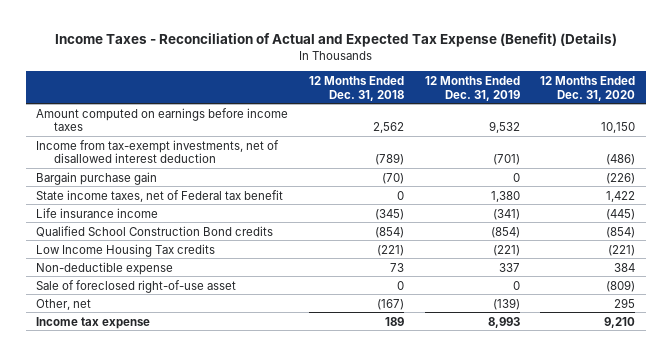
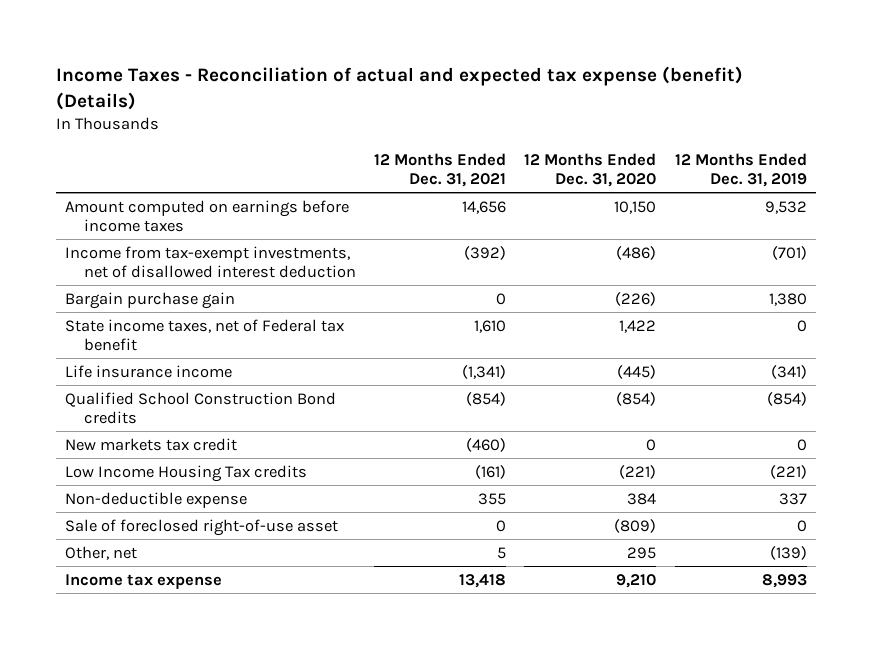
- Income Taxes - Reconciliation of Actual and Expected Tax Expense (Benefit) (Details)
+ Income Taxes - Reconciliation of actual and expected tax expense (benefit) (Details)
- | 12 Months Ended Dec. 31, 2018 | 12 Months Ended Dec. 31, 2019 | 12 Months Ended Dec. 31, 2020
+ | 12 Months Ended Dec. 31, 2021 | 12 Months Ended Dec. 31, 2020 | 12 Months Ended Dec. 31, 2019
- Bargain purchase gain | (70) | 0 | (226)
- State income taxes, net of Federal tax benefit | 0 | 1,380 | 1,422
+ Bargain purchase gain | 0 | (226) | 1,380
+ State income taxes, net of Federal tax benefit | 1,610 | 1,422 | 0
+ New markets tax credit | (460) | 0 | 0

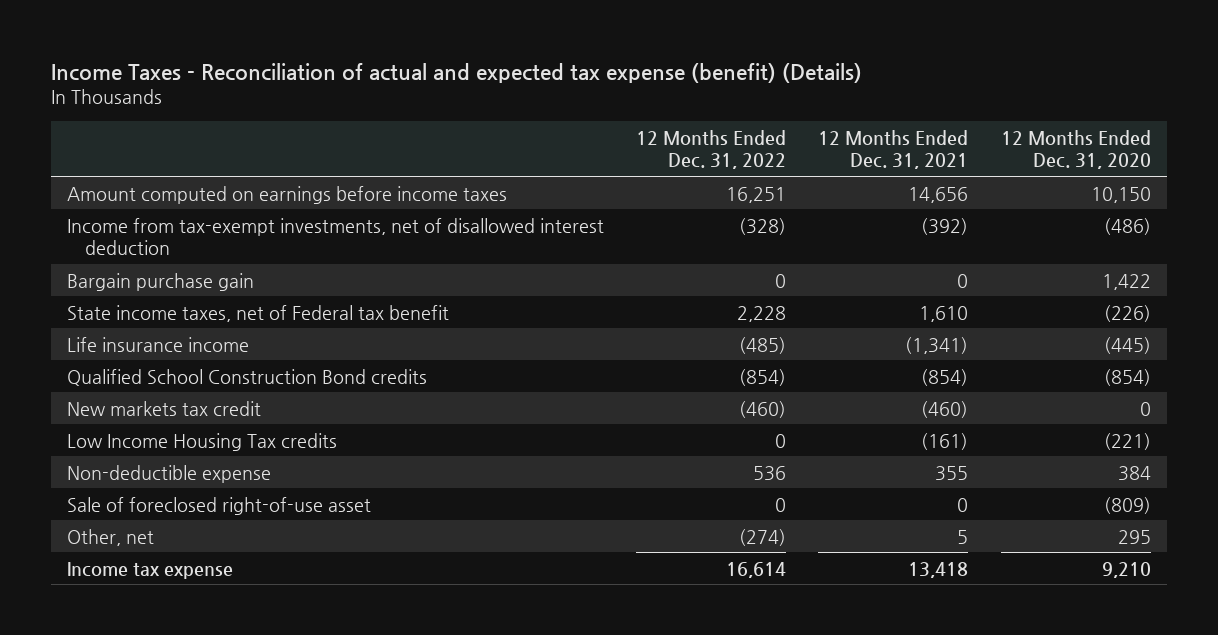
- | 12 Months Ended Dec. 31, 2021 | 12 Months Ended Dec. 31, 2020 | 12 Months Ended Dec. 31, 2019
+ | 12 Months Ended Dec. 31, 2022 | 12 Months Ended Dec. 31, 2021 | 12 Months Ended Dec. 31, 2020
- Bargain purchase gain | 0 | (226) | 1,380
- State income taxes, net of Federal tax benefit | 1,610 | 1,422 | 0
+ Bargain purchase gain | 0 | 0 | 1,422
+ State income taxes, net of Federal tax benefit | 2,228 | 1,610 | (226)

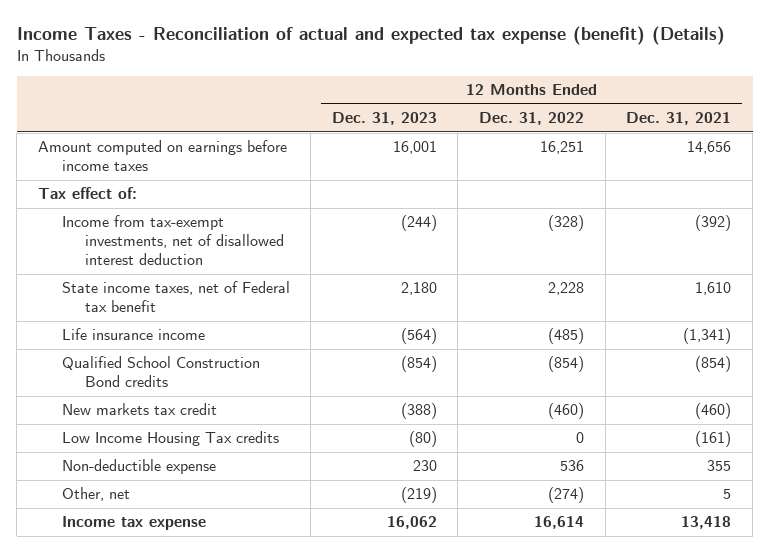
- | 12 Months Ended Dec. 31, 2022 | 12 Months Ended Dec. 31, 2021 | 12 Months Ended Dec. 31, 2020
+ | 12 Months Ended Dec. 31, 2023 | 12 Months Ended Dec. 31, 2022 | 12 Months Ended Dec. 31, 2021
+ Tax effect of:
- Bargain purchase gain | 0 | 0 | 1,422
- Sale of foreclosed right-of-use asset | 0 | 0 | (809)

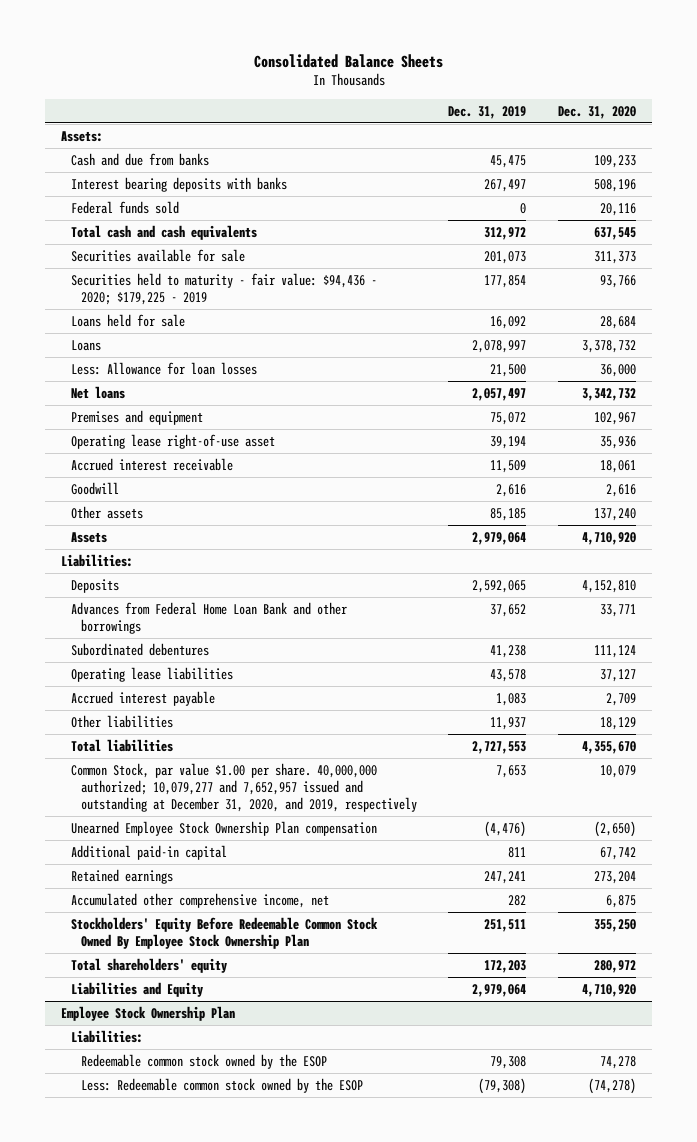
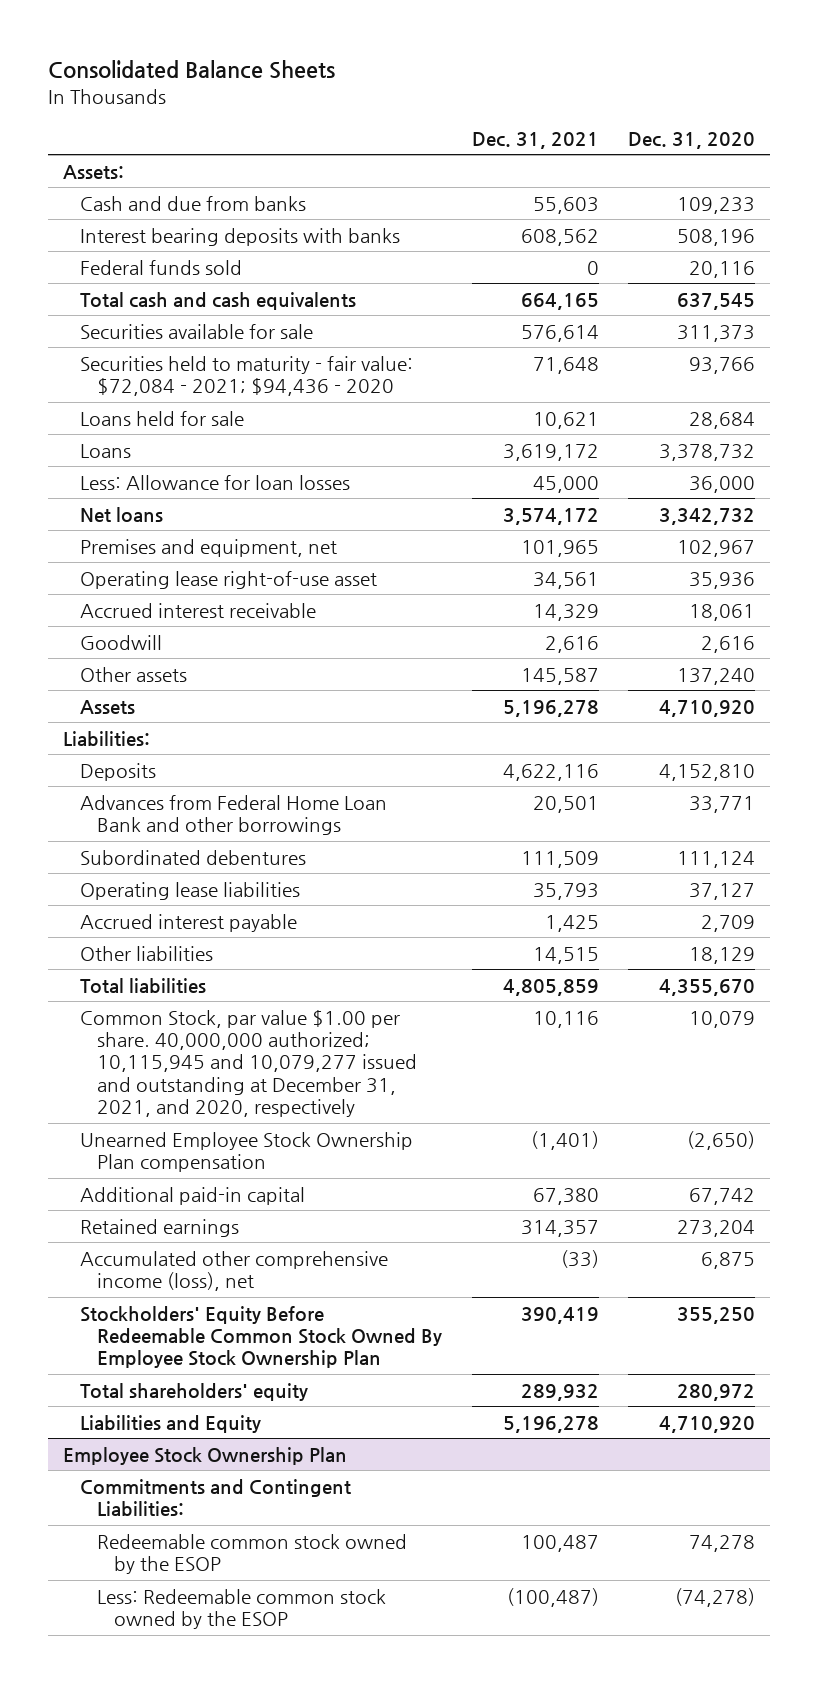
- | Dec. 31, 2019 | Dec. 31, 2020
+ | Dec. 31, 2021 | Dec. 31, 2020
- Securities held to maturity - fair value: $94,436 - 2020; $179,225 - 2019 | 177,854 | 93,766
+ Securities held to maturity - fair value: $72,084 - 2021; $94,436 - 2020 | 71,648 | 93,766
- Premises and equipment | 75,072 | 102,967
+ Premises and equipment, net | 101,965 | 102,967
- Common Stock, par value $1.00 per share. 40,000,000 authorized; 10,079,277 and 7,652,957 issued and outstanding at December 31, 2020, and 2019, respectively | 7,653 | 10,079
+ Common Stock, par value $1.00 per share. 40,000,000 authorized; 10,115,945 and 10,079,277 issued and outstanding at December 31, 2021, and 2020, respectively | 10,116 | 10,079
- Accumulated other comprehensive income, net | 282 | 6,875
+ Accumulated other comprehensive income (loss), net | (33) | 6,875
@ Employee Stock Ownership Plan
- Liabilities:
+ Commitments and Contingent Liabilities:

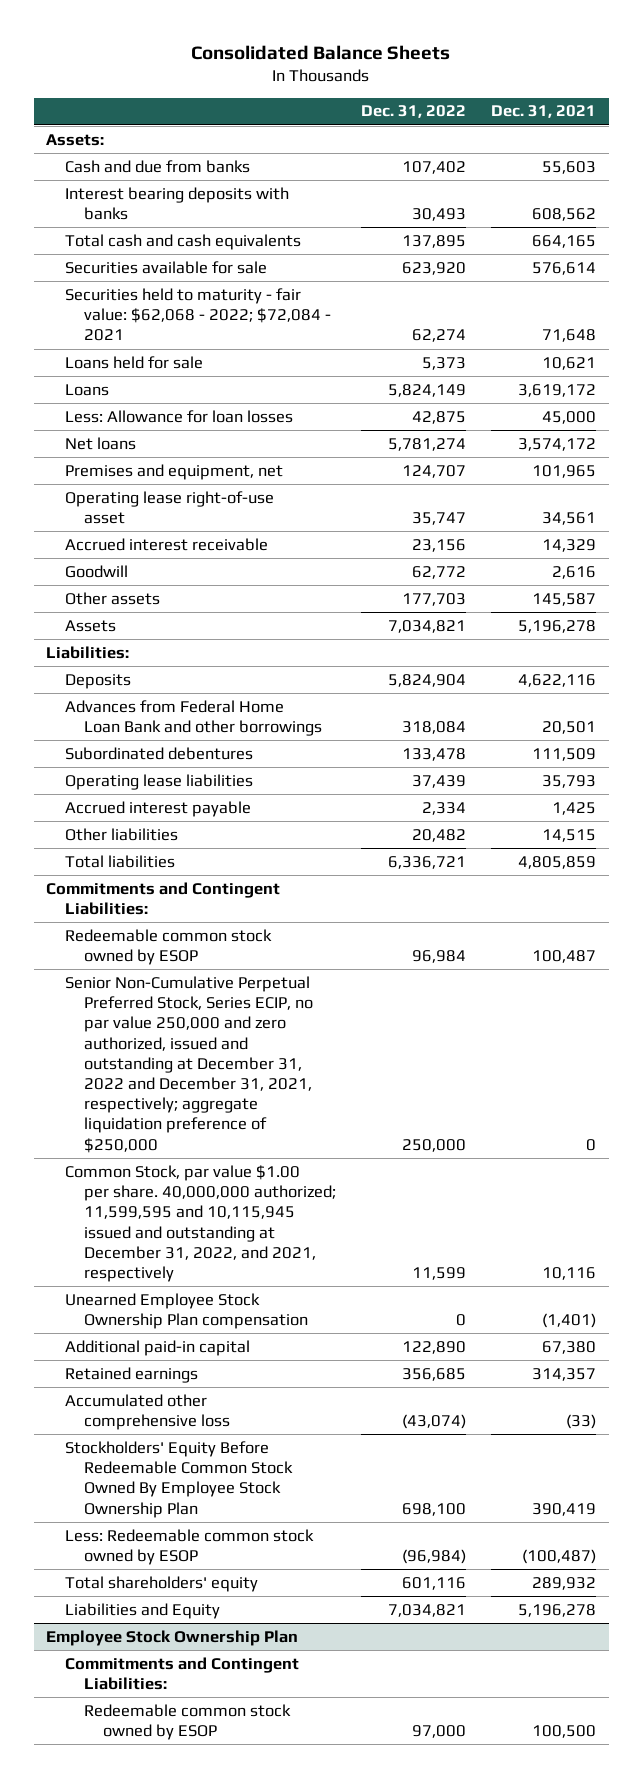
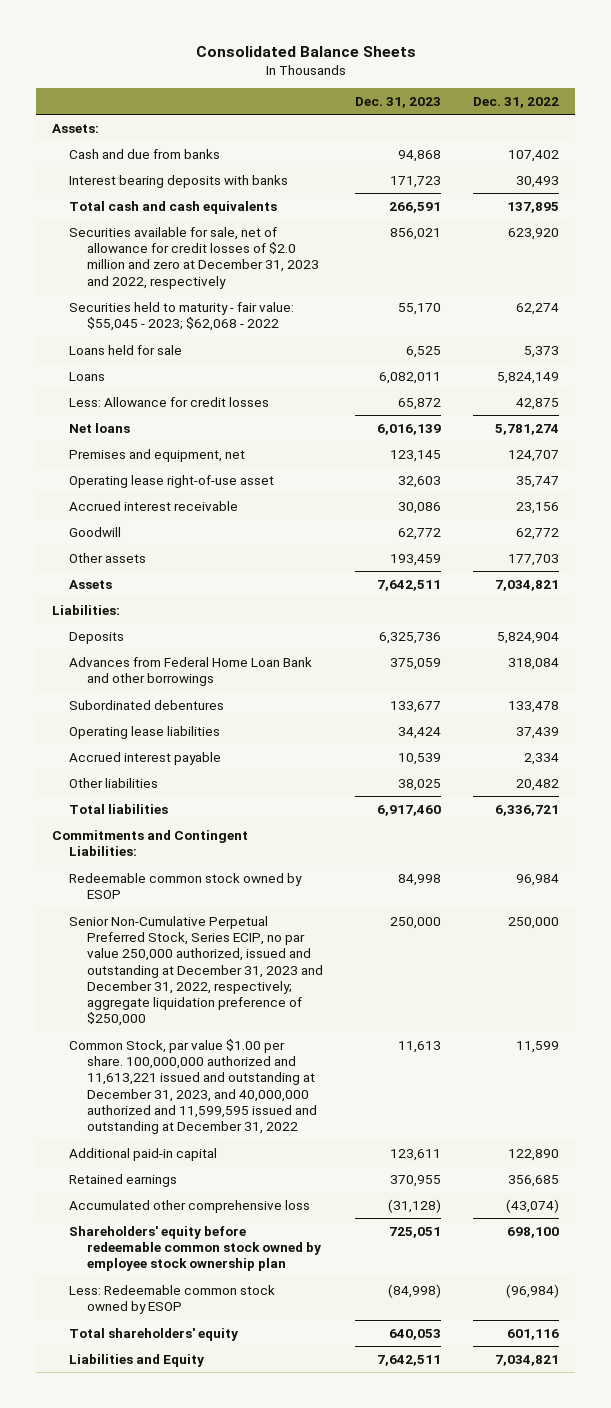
- | Dec. 31, 2022 | Dec. 31, 2021
+ | Dec. 31, 2023 | Dec. 31, 2022
- Securities available for sale | 623,920 | 576,614
- Securities held to maturity - fair value: $62,068 - 2022; $72,084 - 2021 | 62,274 | 71,648
+ Securities available for sale, net of allowance for credit losses of $2.0 million and zero at December 31, 2023 and 2022, respectively | 856,021 | 623,920
+ Securities held to maturity - fair value: $55,045 - 2023; $62,068 - 2022 | 55,170 | 62,274
- Less: Allowance for loan losses | 42,875 | 45,000
+ Less: Allowance for credit losses | 65,872 | 42,875
- Senior Non-Cumulative Perpetual Preferred Stock, Series ECIP, no par value 250,000 and zero authorized, issued and outstanding at December 31, 2022 and December 31, 2021, respectively; aggregate liquidation preference of $250,000 | 250,000 | 0
- Common Stock, par value $1.00 per share. 40,000,000 authorized; 11,599,595 and 10,115,945 issued and outstanding at December 31, 2022, and 2021, respectively | 11,599 | 10,116
- Unearned Employee Stock Ownership Plan compensation | 0 | (1,401)
+ Senior Non-Cumulative Perpetual Preferred Stock, Series ECIP, no par value 250,000 authorized, issued and outstanding at December 31, 2023 and December 31, 2022, respectively; aggregate liquidation preference of $250,000 | 250,000 | 250,000
+ Common Stock, par value $1.00 per share. 100,000,000 authorized and 11,613,221 issued and outstanding at December 31, 2023, and 40,000,000 authorized and 11,599,595 issued and outstanding at December 31, 2022 | 11,613 | 11,599
- Stockholders' Equity Before Redeemable Common Stock Owned By Employee Stock Ownership Plan | 698,100 | 390,419
+ Shareholders' equity before redeemable common stock owned by employee stock ownership plan | 725,051 | 698,100
- Employee Stock Ownership Plan
- Commitments and Contingent Liabilities:
- Redeemable common stock owned by ESOP | 97,000 | 100,500

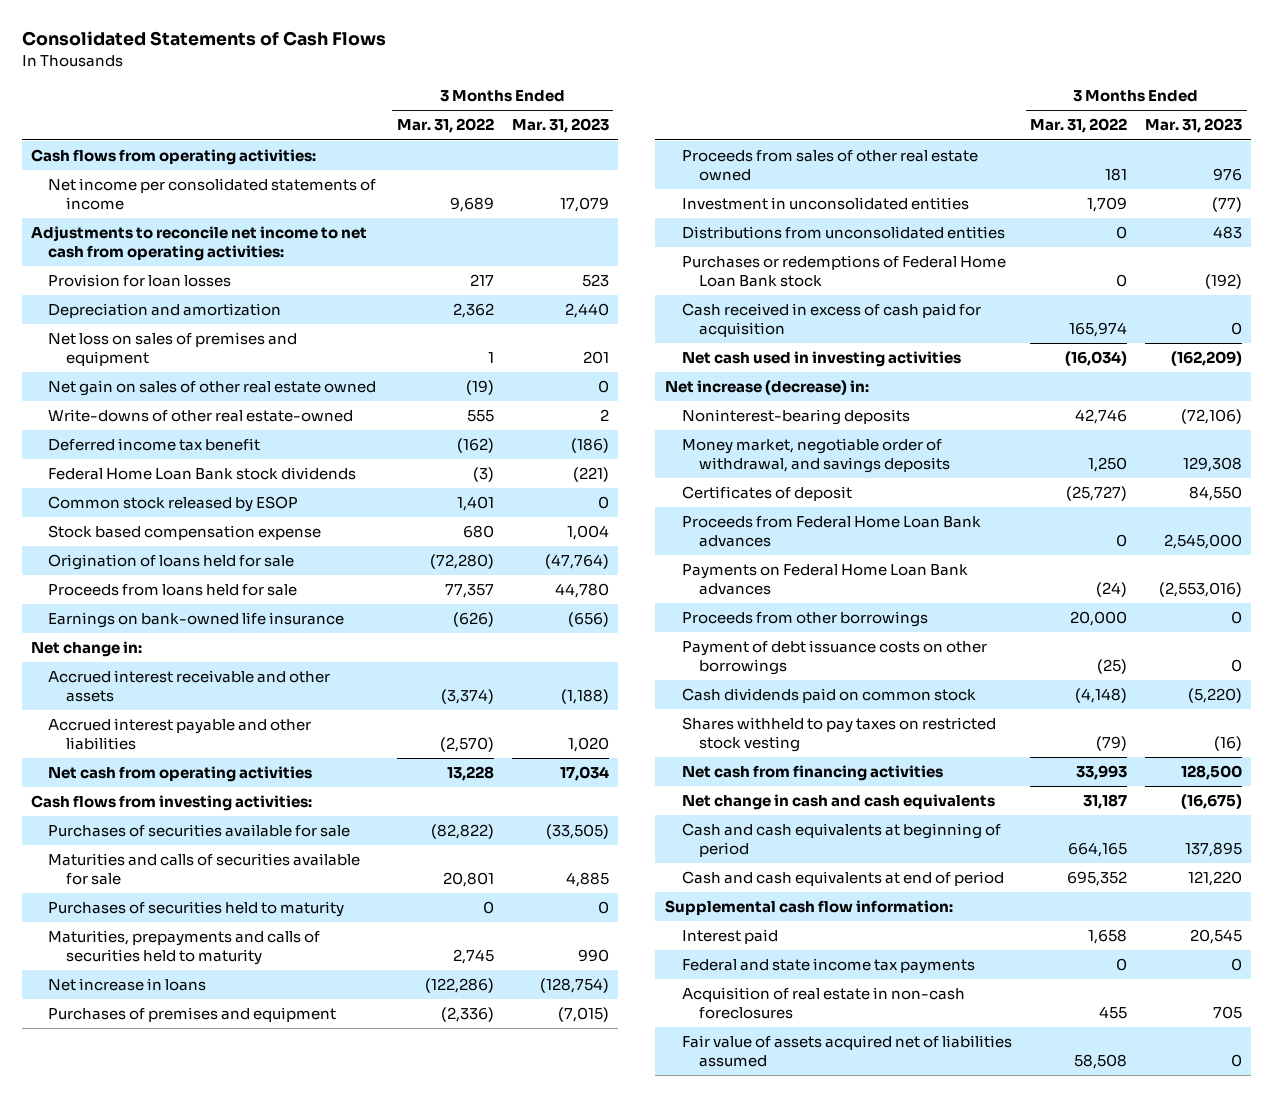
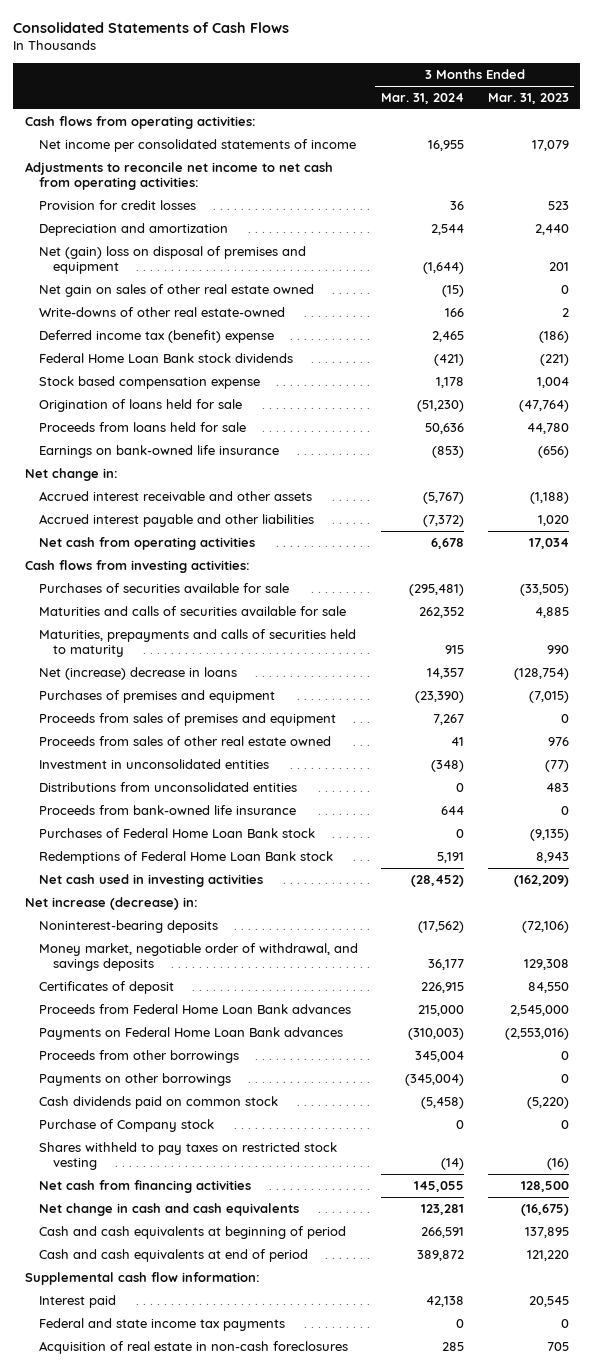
- | 3 Months Ended Mar. 31, 2022 | 3 Months Ended Mar. 31, 2023
+ | 3 Months Ended Mar. 31, 2024 | 3 Months Ended Mar. 31, 2023
- Provision for loan losses | 217 | 523
+ Provision for credit losses | 36 | 523
- Net loss on sales of premises and equipment | 1 | 201
+ Net (gain) loss on disposal of premises and equipment | (1,644) | 201
- Deferred income tax benefit | (162) | (186)
+ Deferred income tax (benefit) expense | 2,465 | (186)
- Common stock released by ESOP | 1,401 | 0
- Purchases of securities held to maturity | 0 | 0
- Net increase in loans | (122,286) | (128,754)
+ Net (increase) decrease in loans | 14,357 | (128,754)
+ Proceeds from sales of premises and equipment | 7,267 | 0
- Purchases or redemptions of Federal Home Loan Bank stock | 0 | (192)
- Cash received in excess of cash paid for acquisition | 165,974 | 0
+ Proceeds from bank-owned life insurance | 644 | 0
+ Purchases of Federal Home Loan Bank stock | 0 | (9,135)
+ Redemptions of Federal Home Loan Bank stock | 5,191 | 8,943
- Payment of debt issuance costs on other borrowings | (25) | 0
+ Payments on other borrowings | (345,004) | 0
+ Purchase of Company stock | 0 | 0
- Fair value of assets acquired net of liabilities assumed | 58,508 | 0

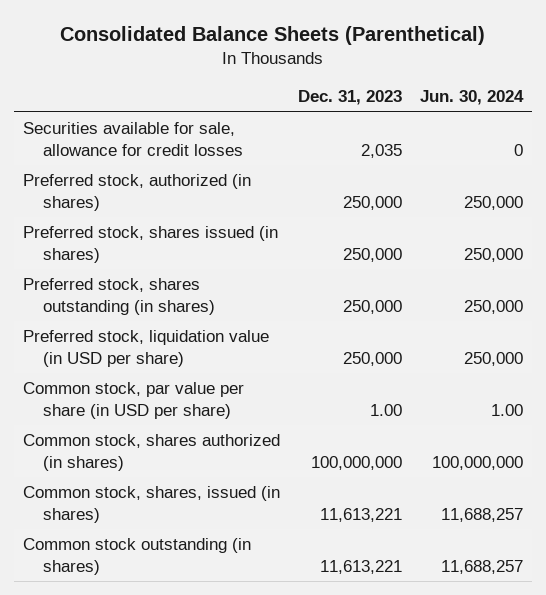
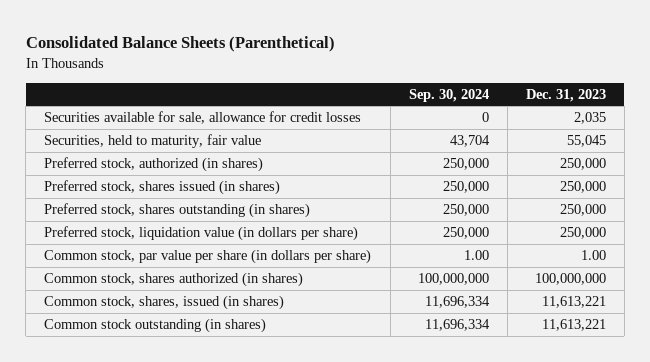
- | Dec. 31, 2023 | Jun. 30, 2024
+ | Sep. 30, 2024 | Dec. 31, 2023
+ Securities, held to maturity, fair value | 43,704 | 55,045
- Preferred stock, liquidation value (in USD per share) | 250,000 | 250,000
- Common stock, par value per share (in USD per share) | 1.00 | 1.00
+ Preferred stock, liquidation value (in dollars per share) | 250,000 | 250,000
+ Common stock, par value per share (in dollars per share) | 1.00 | 1.00

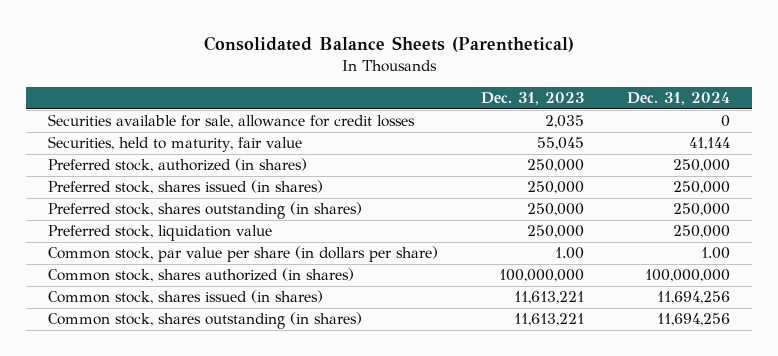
- | Sep. 30, 2024 | Dec. 31, 2023
+ | Dec. 31, 2023 | Dec. 31, 2024
- Preferred stock, liquidation value (in dollars per share) | 250,000 | 250,000
+ Preferred stock, liquidation value | 250,000 | 250,000
- Common stock, shares, issued (in shares) | 11,696,334 | 11,613,221
- Common stock outstanding (in shares) | 11,696,334 | 11,613,221
+ Common stock, shares issued (in shares) | 11,613,221 | 11,694,256
+ Common stock, shares outstanding (in shares) | 11,613,221 | 11,694,256

